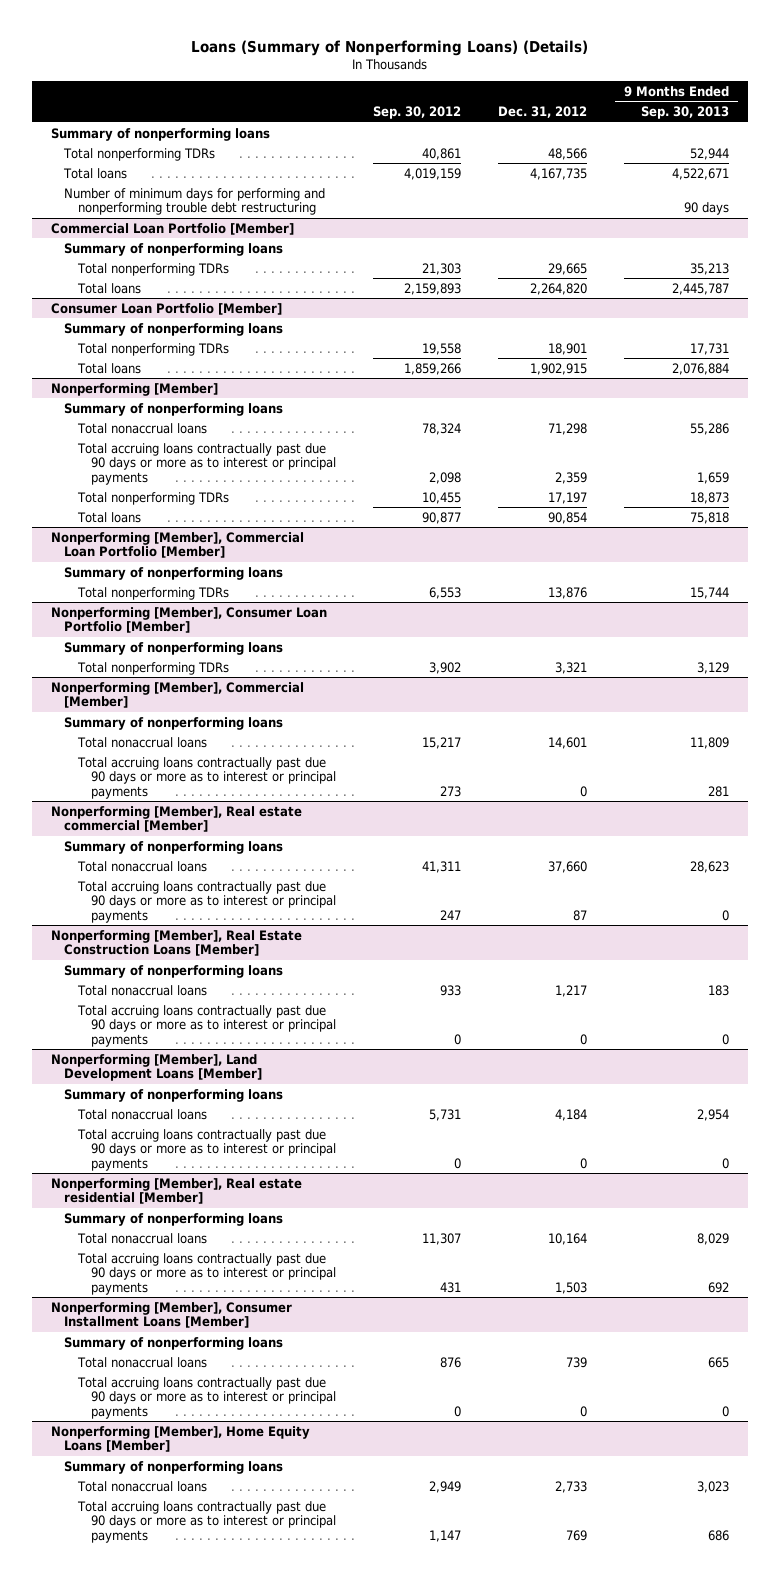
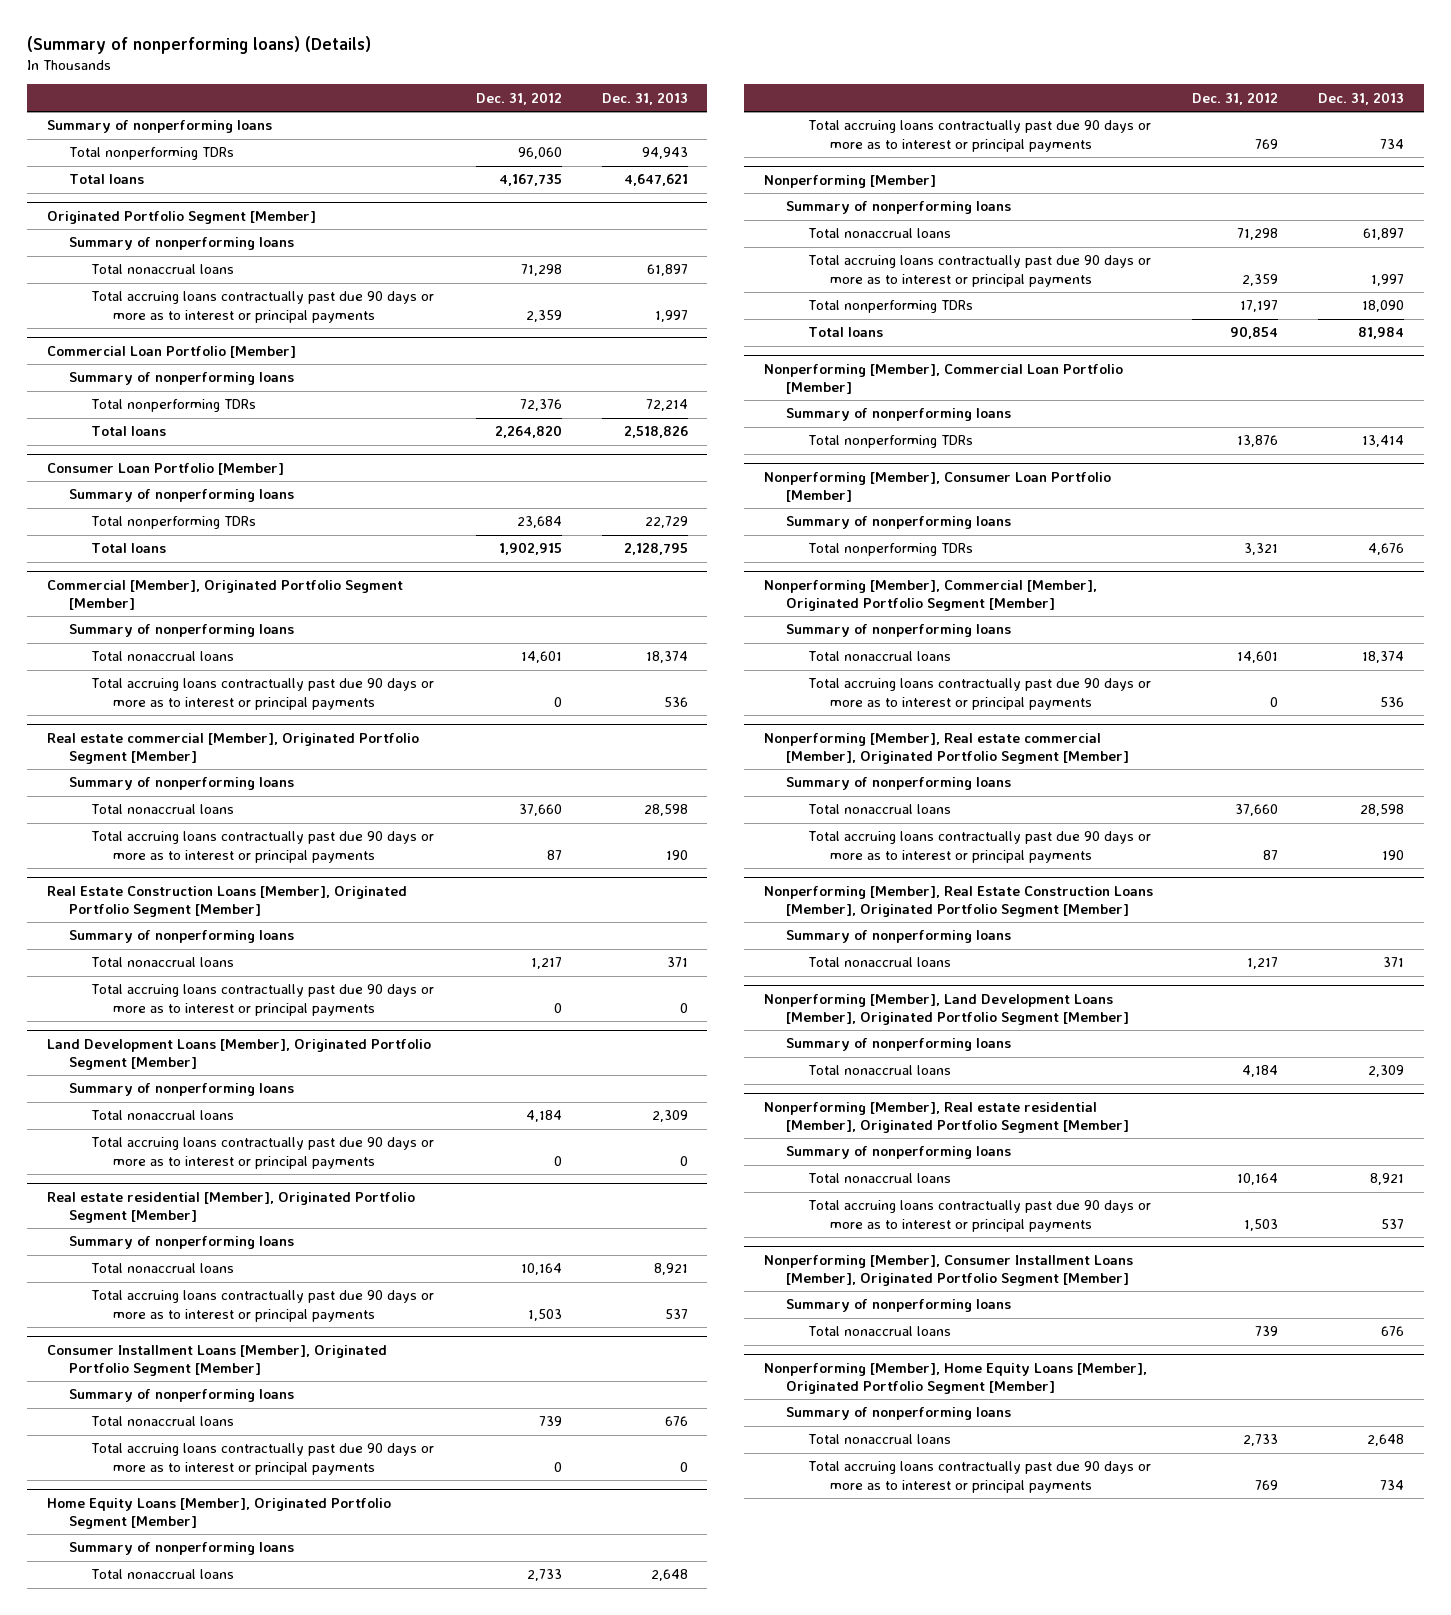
- Loans (Summary of Nonperforming Loans) (Details)
+ (Summary of nonperforming loans) (Details)
- | Sep. 30, 2012 | Dec. 31, 2012 | 9 Months Ended Sep. 30, 2013
+ | Dec. 31, 2012 | Dec. 31, 2013
- Total nonperforming TDRs | 40,861 | 48,566 | 52,944
+ Total nonperforming TDRs | 96,060 | 94,943
- Number of minimum days for performing and nonperforming trouble debt restructuring | | | 90 days
+ Originated Portfolio Segment [Member]
+ Summary of nonperforming loans
+ Total nonaccrual loans | 71,298 | 61,897
+ Total accruing loans contractually past due 90 days or more as to interest or principal payments | 2,359 | 1,997
@ Commercial Loan Portfolio [Member]
- Total nonperforming TDRs | 21,303 | 29,665 | 35,213
+ Total nonperforming TDRs | 72,376 | 72,214
@ Consumer Loan Portfolio [Member]
- Total nonperforming TDRs | 19,558 | 18,901 | 17,731
+ Total nonperforming TDRs | 23,684 | 22,729
+ Commercial [Member], Originated Portfolio Segment [Member]
+ Summary of nonperforming loans
+ Total nonaccrual loans | 14,601 | 18,374
+ Total accruing loans contractually past due 90 days or more as to interest or principal payments | 0 | 536
+ Real estate commercial [Member], Originated Portfolio Segment [Member]
+ Summary of nonperforming loans
+ Total nonaccrual loans | 37,660 | 28,598
+ Total accruing loans contractually past due 90 days or more as to interest or principal payments | 87 | 190
+ Real Estate Construction Loans [Member], Originated Portfolio Segment [Member]
+ Summary of nonperforming loans
+ Total nonaccrual loans | 1,217 | 371
+ Total accruing loans contractually past due 90 days or more as to interest or principal payments | 0 | 0
+ Land Development Loans [Member], Originated Portfolio Segment [Member]
+ Summary of nonperforming loans
+ Total nonaccrual loans | 4,184 | 2,309
+ Total accruing loans contractually past due 90 days or more as to interest or principal payments | 0 | 0
+ Real estate residential [Member], Originated Portfolio Segment [Member]
+ Summary of nonperforming loans
+ Total nonaccrual loans | 10,164 | 8,921
+ Total accruing loans contractually past due 90 days or more as to interest or principal payments | 1,503 | 537
+ Consumer Installment Loans [Member], Originated Portfolio Segment [Member]
+ Summary of nonperforming loans
+ Total nonaccrual loans | 739 | 676
+ Total accruing loans contractually past due 90 days or more as to interest or principal payments | 0 | 0
+ Home Equity Loans [Member], Originated Portfolio Segment [Member]
+ Summary of nonperforming loans
+ Total nonaccrual loans | 2,733 | 2,648
+ Total accruing loans contractually past due 90 days or more as to interest or principal payments | 769 | 734
- Nonperforming [Member], Commercial [Member]
+ Nonperforming [Member], Commercial [Member], Originated Portfolio Segment [Member]
- Nonperforming [Member], Real estate commercial [Member]
+ Nonperforming [Member], Real estate commercial [Member], Originated Portfolio Segment [Member]
- Nonperforming [Member], Real Estate Construction Loans [Member]
+ Nonperforming [Member], Real Estate Construction Loans [Member], Originated Portfolio Segment [Member]
- Total accruing loans contractually past due 90 days or more as to interest or principal payments | 0 | 0 | 0
- Nonperforming [Member], Land Development Loans [Member]
+ Nonperforming [Member], Land Development Loans [Member], Originated Portfolio Segment [Member]
- Total accruing loans contractually past due 90 days or more as to interest or principal payments | 0 | 0 | 0
- Nonperforming [Member], Real estate residential [Member]
+ Nonperforming [Member], Real estate residential [Member], Originated Portfolio Segment [Member]
- Nonperforming [Member], Consumer Installment Loans [Member]
+ Nonperforming [Member], Consumer Installment Loans [Member], Originated Portfolio Segment [Member]
- Total accruing loans contractually past due 90 days or more as to interest or principal payments | 0 | 0 | 0
- Nonperforming [Member], Home Equity Loans [Member]
+ Nonperforming [Member], Home Equity Loans [Member], Originated Portfolio Segment [Member]

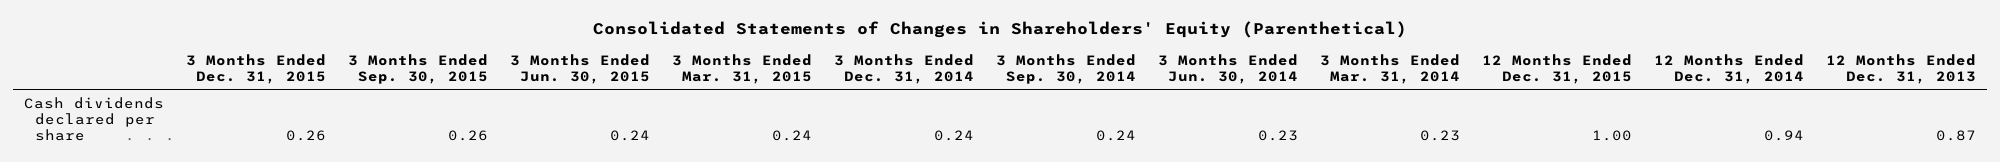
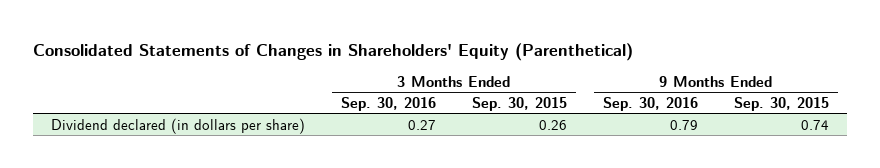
- | 3 Months Ended Dec. 31, 2015 | 3 Months Ended Sep. 30, 2015 | 3 Months Ended Jun. 30, 2015 | 3 Months Ended Mar. 31, 2015 | 3 Months Ended Dec. 31, 2014 | 3 Months Ended Sep. 30, 2014 | 3 Months Ended Jun. 30, 2014 | 3 Months Ended Mar. 31, 2014 | 12 Months Ended Dec. 31, 2015 | 12 Months Ended Dec. 31, 2014 | 12 Months Ended Dec. 31, 2013
+ | 3 Months Ended Sep. 30, 2016 | 3 Months Ended Sep. 30, 2015 | 9 Months Ended Sep. 30, 2016 | 9 Months Ended Sep. 30, 2015
- Cash dividends declared per share | 0.26 | 0.26 | 0.24 | 0.24 | 0.24 | 0.24 | 0.23 | 0.23 | 1.00 | 0.94 | 0.87
+ Dividend declared (in dollars per share) | 0.27 | 0.26 | 0.79 | 0.74

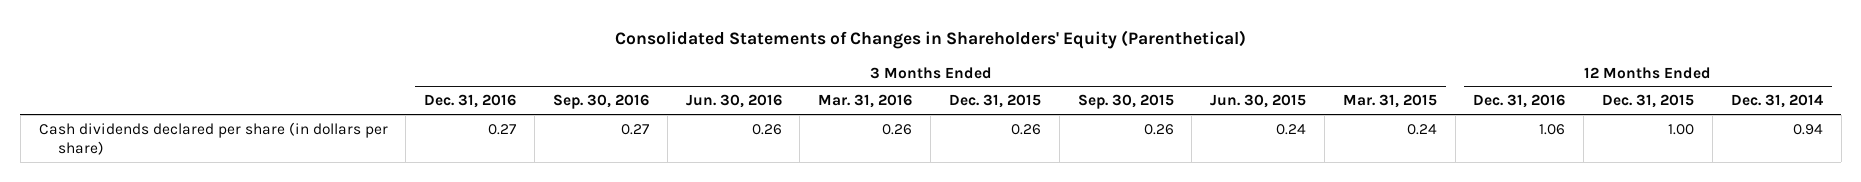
- | 3 Months Ended Sep. 30, 2016 | 3 Months Ended Sep. 30, 2015 | 9 Months Ended Sep. 30, 2016 | 9 Months Ended Sep. 30, 2015
+ | 3 Months Ended Dec. 31, 2016 | 3 Months Ended Sep. 30, 2016 | 3 Months Ended Jun. 30, 2016 | 3 Months Ended Mar. 31, 2016 | 3 Months Ended Dec. 31, 2015 | 3 Months Ended Sep. 30, 2015 | 3 Months Ended Jun. 30, 2015 | 3 Months Ended Mar. 31, 2015 | 12 Months Ended Dec. 31, 2016 | 12 Months Ended Dec. 31, 2015 | 12 Months Ended Dec. 31, 2014
- Dividend declared (in dollars per share) | 0.27 | 0.26 | 0.79 | 0.74
+ Cash dividends declared per share (in dollars per share) | 0.27 | 0.27 | 0.26 | 0.26 | 0.26 | 0.26 | 0.24 | 0.24 | 1.06 | 1.00 | 0.94

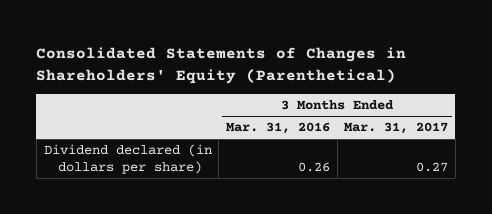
- | 3 Months Ended Dec. 31, 2016 | 3 Months Ended Sep. 30, 2016 | 3 Months Ended Jun. 30, 2016 | 3 Months Ended Mar. 31, 2016 | 3 Months Ended Dec. 31, 2015 | 3 Months Ended Sep. 30, 2015 | 3 Months Ended Jun. 30, 2015 | 3 Months Ended Mar. 31, 2015 | 12 Months Ended Dec. 31, 2016 | 12 Months Ended Dec. 31, 2015 | 12 Months Ended Dec. 31, 2014
+ | 3 Months Ended Mar. 31, 2016 | 3 Months Ended Mar. 31, 2017
- Cash dividends declared per share (in dollars per share) | 0.27 | 0.27 | 0.26 | 0.26 | 0.26 | 0.26 | 0.24 | 0.24 | 1.06 | 1.00 | 0.94
+ Dividend declared (in dollars per share) | 0.26 | 0.27

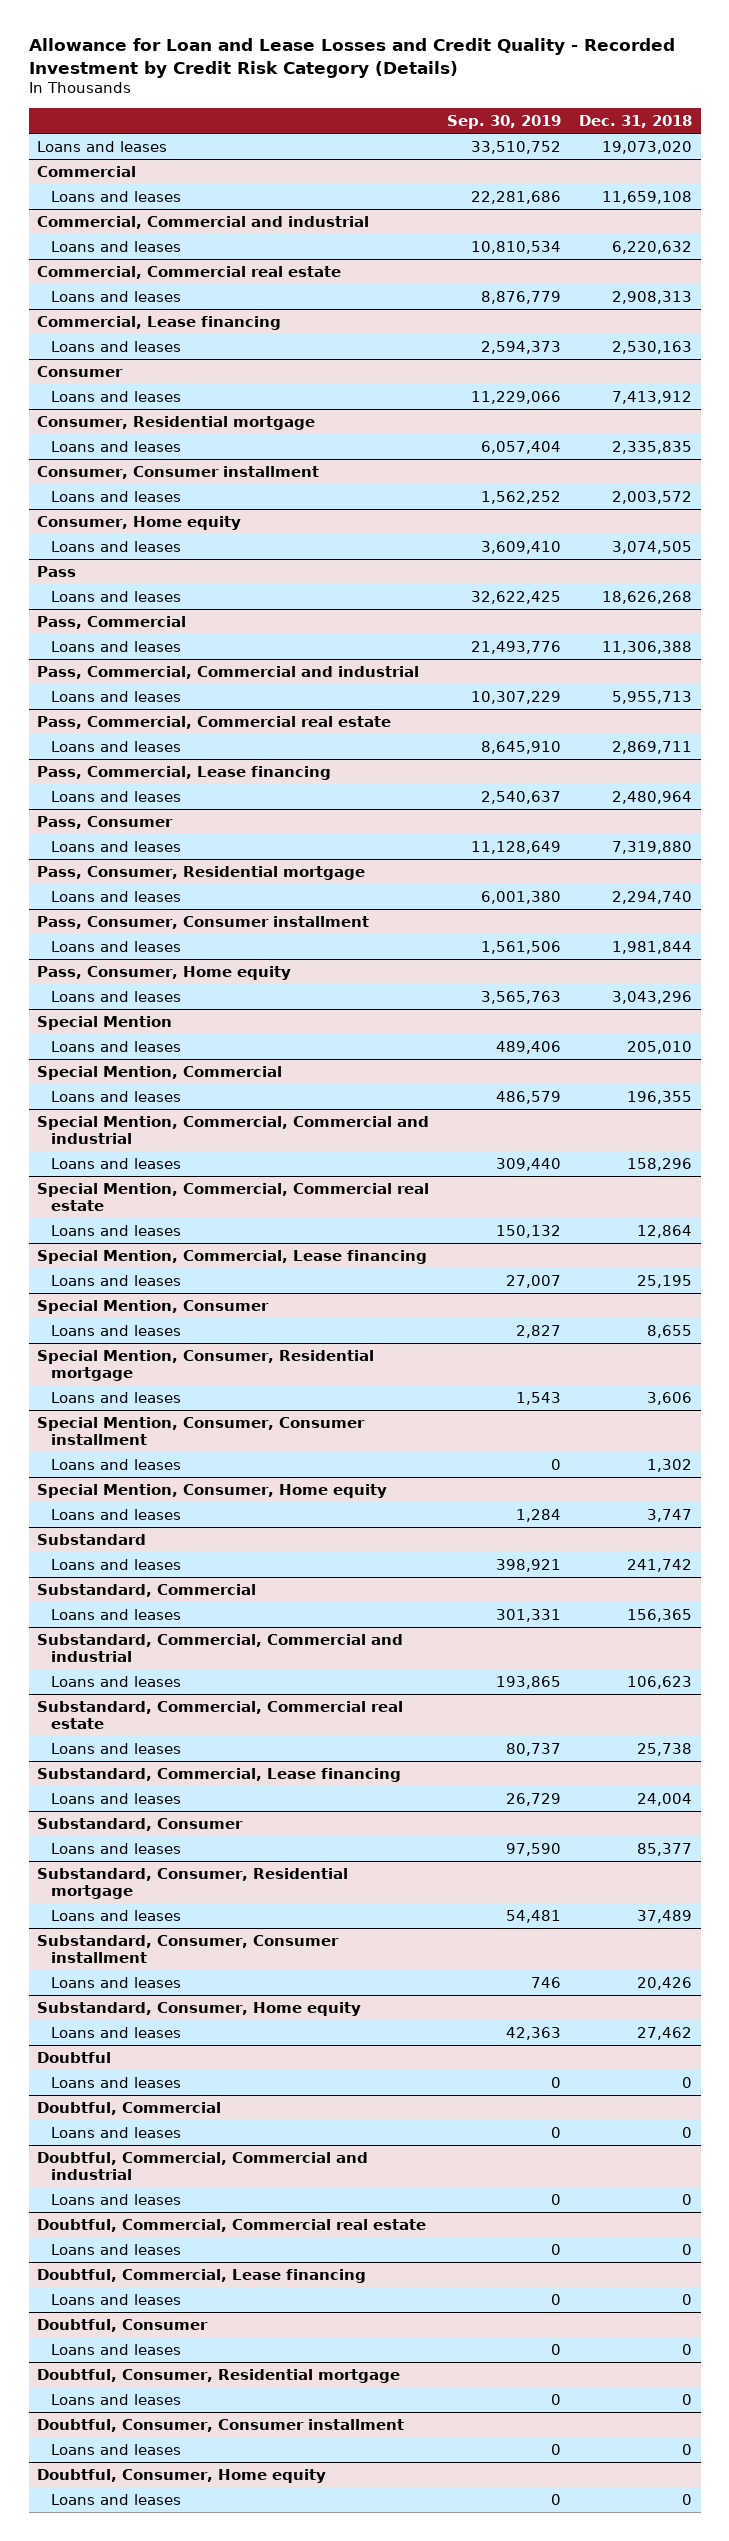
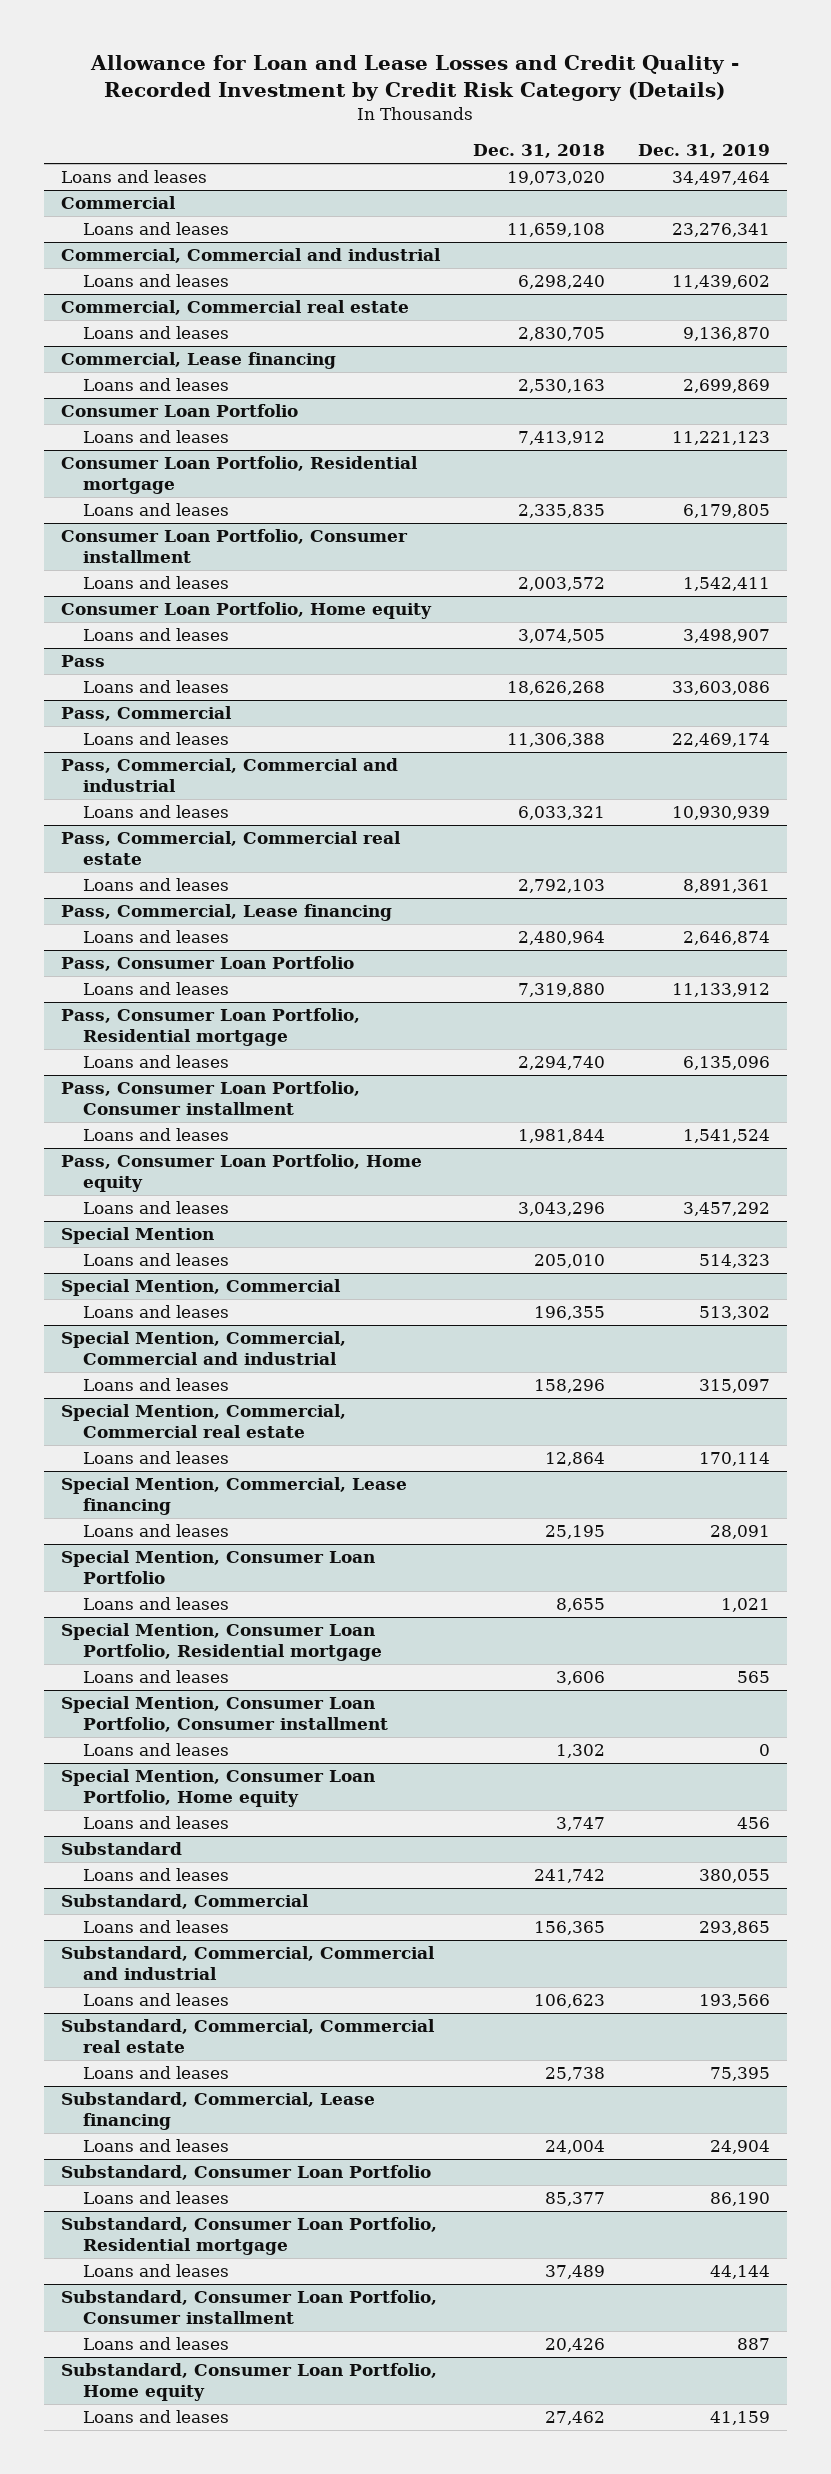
- | Sep. 30, 2019 | Dec. 31, 2018
+ | Dec. 31, 2018 | Dec. 31, 2019
@ Commercial, Commercial and industrial
- Loans and leases | 10,810,534 | 6,220,632
+ Loans and leases | 6,298,240 | 11,439,602
@ Commercial, Commercial real estate
- Loans and leases | 8,876,779 | 2,908,313
+ Loans and leases | 2,830,705 | 9,136,870
- Consumer
+ Consumer Loan Portfolio
- Consumer, Residential mortgage
+ Consumer Loan Portfolio, Residential mortgage
- Consumer, Consumer installment
+ Consumer Loan Portfolio, Consumer installment
- Consumer, Home equity
+ Consumer Loan Portfolio, Home equity
@ Pass, Commercial, Commercial and industrial
- Loans and leases | 10,307,229 | 5,955,713
+ Loans and leases | 6,033,321 | 10,930,939
@ Pass, Commercial, Commercial real estate
- Loans and leases | 8,645,910 | 2,869,711
+ Loans and leases | 2,792,103 | 8,891,361
- Pass, Consumer
+ Pass, Consumer Loan Portfolio
- Pass, Consumer, Residential mortgage
+ Pass, Consumer Loan Portfolio, Residential mortgage
- Pass, Consumer, Consumer installment
+ Pass, Consumer Loan Portfolio, Consumer installment
- Pass, Consumer, Home equity
+ Pass, Consumer Loan Portfolio, Home equity
- Special Mention, Consumer
+ Special Mention, Consumer Loan Portfolio
- Special Mention, Consumer, Residential mortgage
+ Special Mention, Consumer Loan Portfolio, Residential mortgage
- Special Mention, Consumer, Consumer installment
+ Special Mention, Consumer Loan Portfolio, Consumer installment
- Special Mention, Consumer, Home equity
+ Special Mention, Consumer Loan Portfolio, Home equity
- Substandard, Consumer
+ Substandard, Consumer Loan Portfolio
- Substandard, Consumer, Residential mortgage
+ Substandard, Consumer Loan Portfolio, Residential mortgage
- Substandard, Consumer, Consumer installment
+ Substandard, Consumer Loan Portfolio, Consumer installment
- Substandard, Consumer, Home equity
+ Substandard, Consumer Loan Portfolio, Home equity
- Doubtful
- Loans and leases | 0 | 0
- Doubtful, Commercial
- Loans and leases | 0 | 0
- Doubtful, Commercial, Commercial and industrial
- Loans and leases | 0 | 0
- Doubtful, Commercial, Commercial real estate
- Loans and leases | 0 | 0
- Doubtful, Commercial, Lease financing
- Loans and leases | 0 | 0
- Doubtful, Consumer
- Loans and leases | 0 | 0
- Doubtful, Consumer, Residential mortgage
- Loans and leases | 0 | 0
- Doubtful, Consumer, Consumer installment
- Loans and leases | 0 | 0
- Doubtful, Consumer, Home equity
- Loans and leases | 0 | 0

